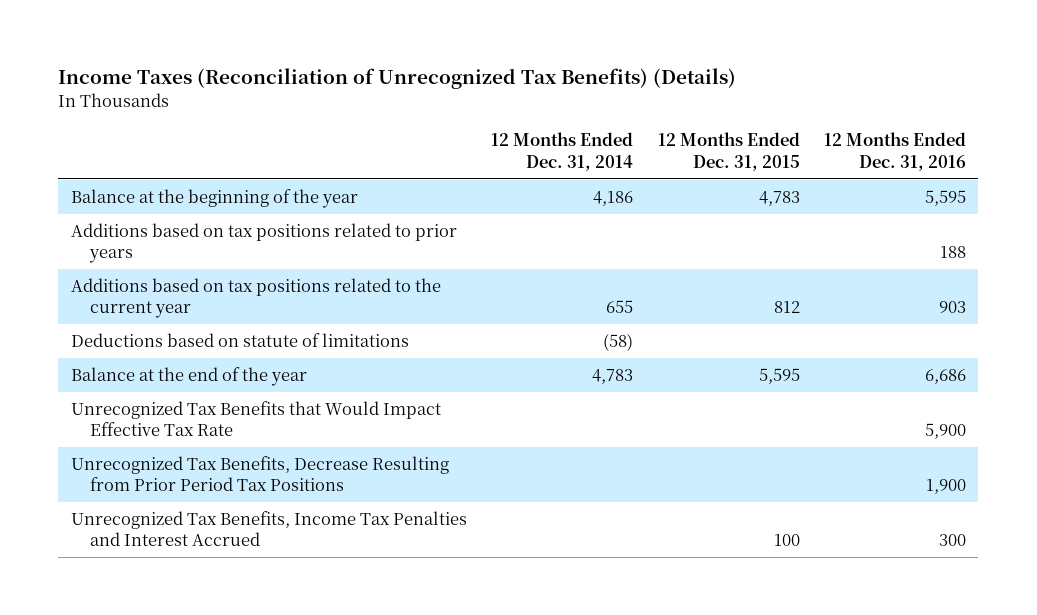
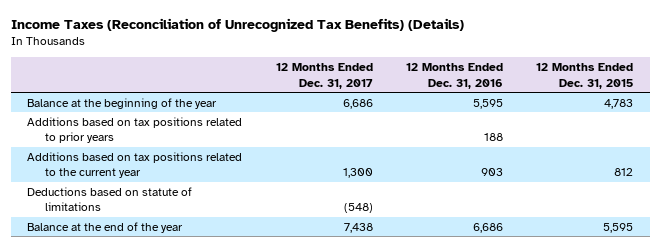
- | 12 Months Ended Dec. 31, 2014 | 12 Months Ended Dec. 31, 2015 | 12 Months Ended Dec. 31, 2016
+ | 12 Months Ended Dec. 31, 2017 | 12 Months Ended Dec. 31, 2016 | 12 Months Ended Dec. 31, 2015
- Unrecognized Tax Benefits that Would Impact Effective Tax Rate | | | 5,900
- Unrecognized Tax Benefits, Decrease Resulting from Prior Period Tax Positions | | | 1,900
- Unrecognized Tax Benefits, Income Tax Penalties and Interest Accrued | | 100 | 300

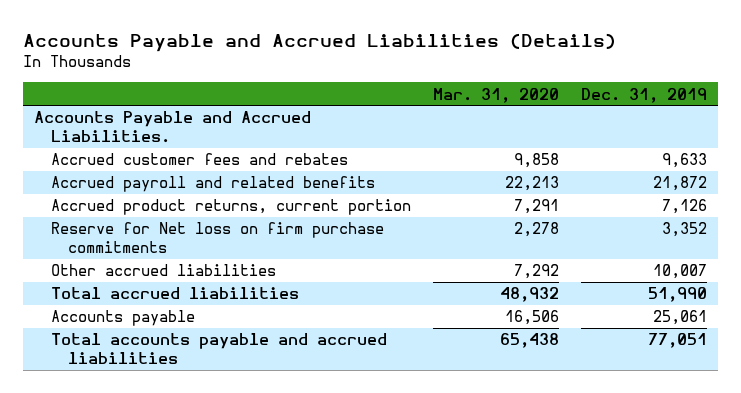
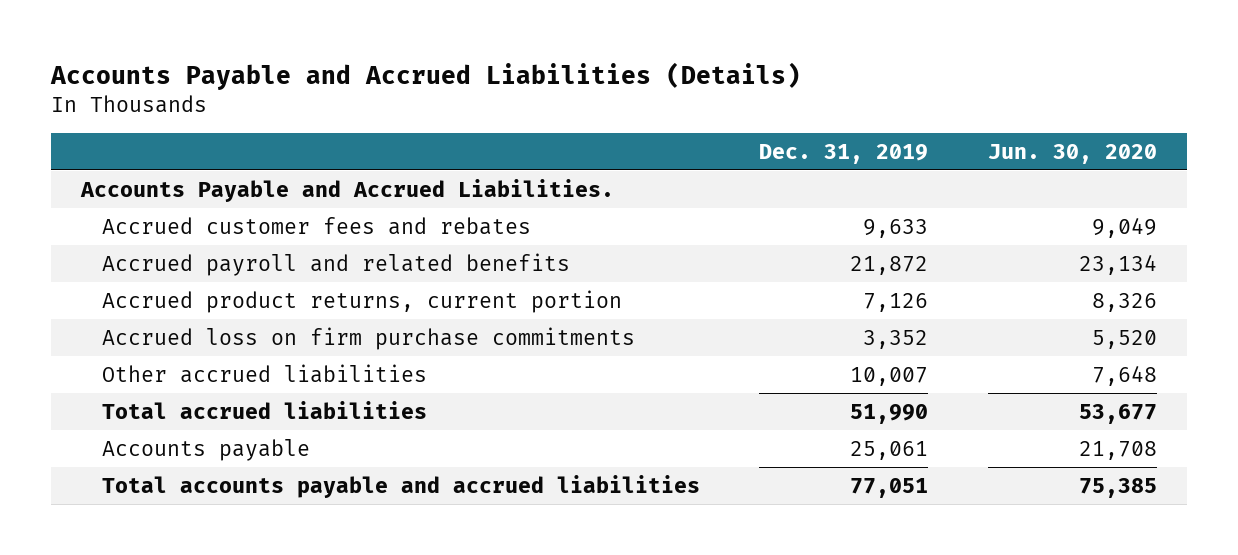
- | Mar. 31, 2020 | Dec. 31, 2019
+ | Dec. 31, 2019 | Jun. 30, 2020
- Reserve for Net loss on firm purchase commitments | 2,278 | 3,352
+ Accrued loss on firm purchase commitments | 3,352 | 5,520

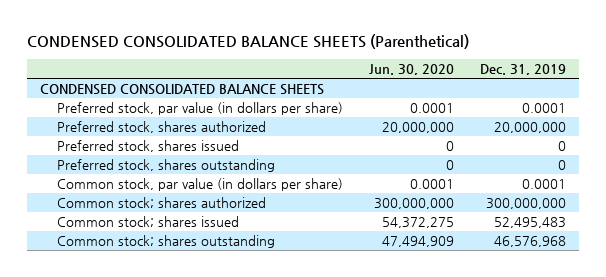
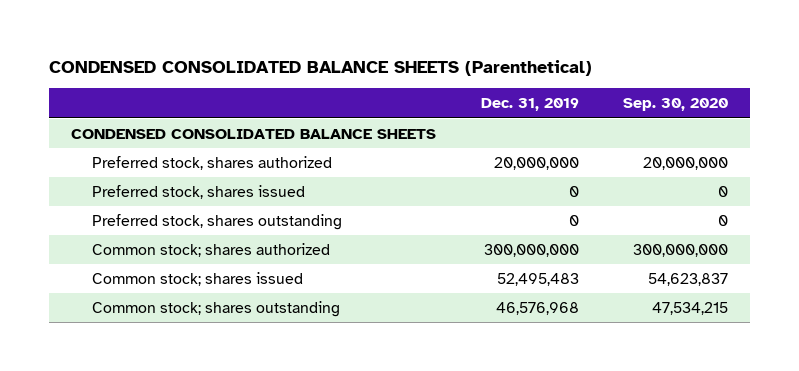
- | Jun. 30, 2020 | Dec. 31, 2019
+ | Dec. 31, 2019 | Sep. 30, 2020
- Preferred stock, par value (in dollars per share) | 0.0001 | 0.0001
- Common stock, par value (in dollars per share) | 0.0001 | 0.0001

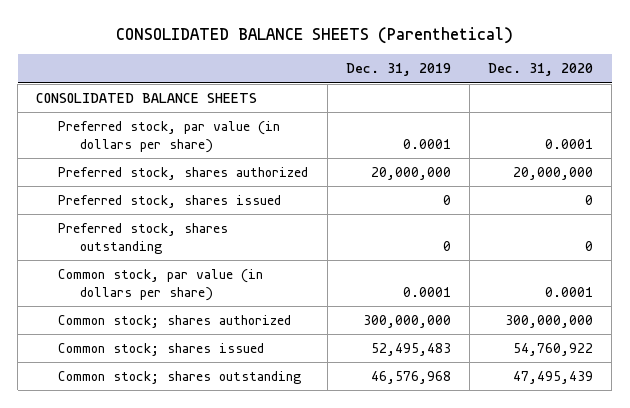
- CONDENSED CONSOLIDATED BALANCE SHEETS (Parenthetical)
+ CONSOLIDATED BALANCE SHEETS (Parenthetical)
- | Dec. 31, 2019 | Sep. 30, 2020
+ | Dec. 31, 2019 | Dec. 31, 2020
- CONDENSED CONSOLIDATED BALANCE SHEETS
+ CONSOLIDATED BALANCE SHEETS
+ Preferred stock, par value (in dollars per share) | 0.0001 | 0.0001
+ Common stock, par value (in dollars per share) | 0.0001 | 0.0001

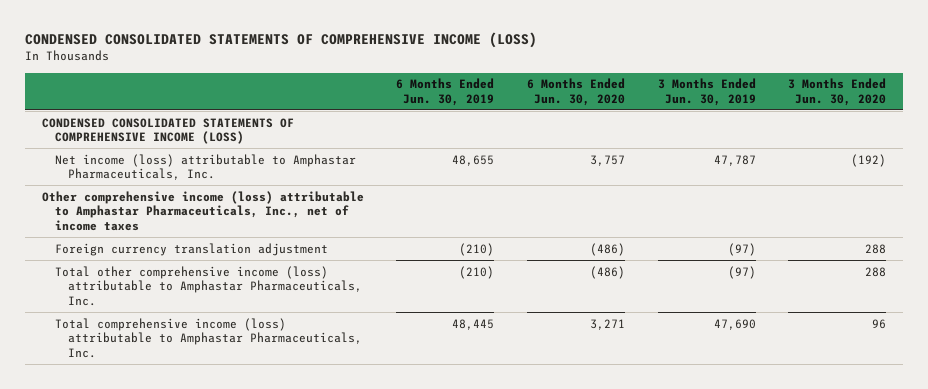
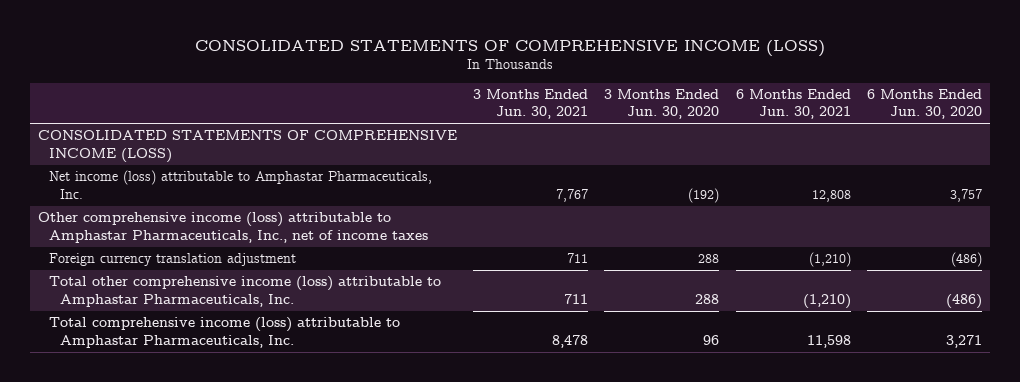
- CONDENSED CONSOLIDATED STATEMENTS OF COMPREHENSIVE INCOME (LOSS)
+ CONSOLIDATED STATEMENTS OF COMPREHENSIVE INCOME (LOSS)
- | 6 Months Ended Jun. 30, 2019 | 6 Months Ended Jun. 30, 2020 | 3 Months Ended Jun. 30, 2019 | 3 Months Ended Jun. 30, 2020
+ | 3 Months Ended Jun. 30, 2021 | 3 Months Ended Jun. 30, 2020 | 6 Months Ended Jun. 30, 2021 | 6 Months Ended Jun. 30, 2020
- CONDENSED CONSOLIDATED STATEMENTS OF COMPREHENSIVE INCOME (LOSS)
+ CONSOLIDATED STATEMENTS OF COMPREHENSIVE INCOME (LOSS)

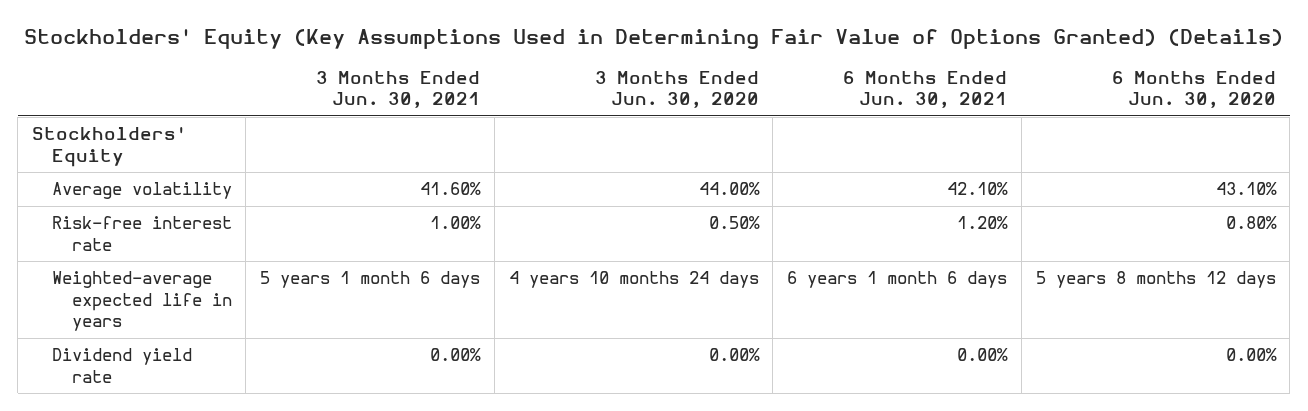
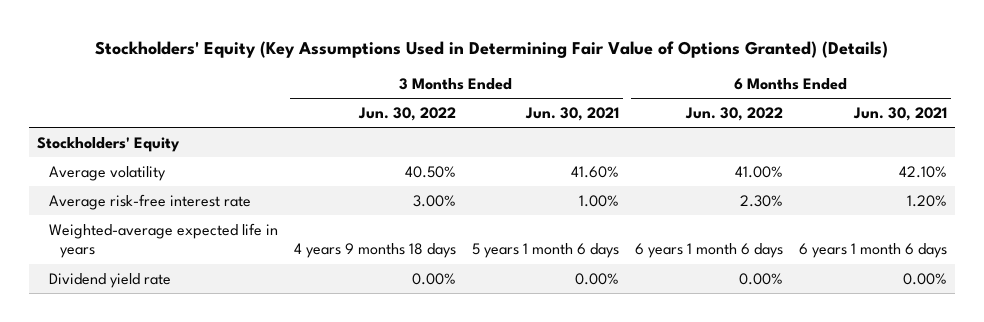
- | 3 Months Ended Jun. 30, 2021 | 3 Months Ended Jun. 30, 2020 | 6 Months Ended Jun. 30, 2021 | 6 Months Ended Jun. 30, 2020
+ | 3 Months Ended Jun. 30, 2022 | 3 Months Ended Jun. 30, 2021 | 6 Months Ended Jun. 30, 2022 | 6 Months Ended Jun. 30, 2021
- Risk-free interest rate | 1.00% | 0.50% | 1.20% | 0.80%
+ Average risk-free interest rate | 3.00% | 1.00% | 2.30% | 1.20%

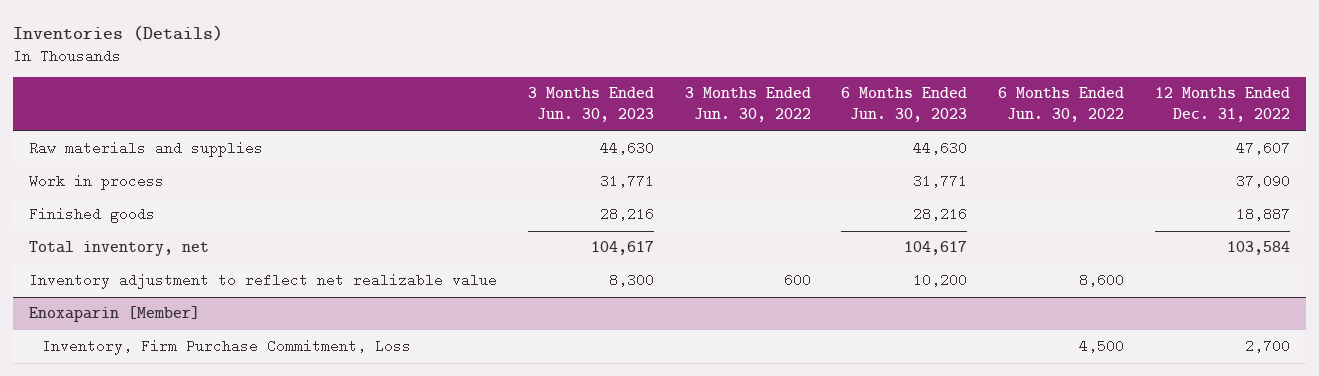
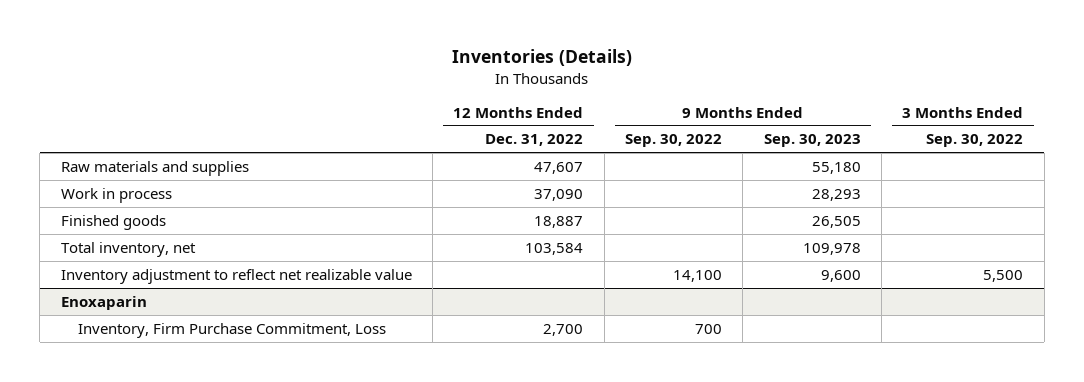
- | 3 Months Ended Jun. 30, 2023 | 3 Months Ended Jun. 30, 2022 | 6 Months Ended Jun. 30, 2023 | 6 Months Ended Jun. 30, 2022 | 12 Months Ended Dec. 31, 2022
+ | 12 Months Ended Dec. 31, 2022 | 9 Months Ended Sep. 30, 2022 | 9 Months Ended Sep. 30, 2023 | 3 Months Ended Sep. 30, 2022
- Enoxaparin [Member]
+ Enoxaparin

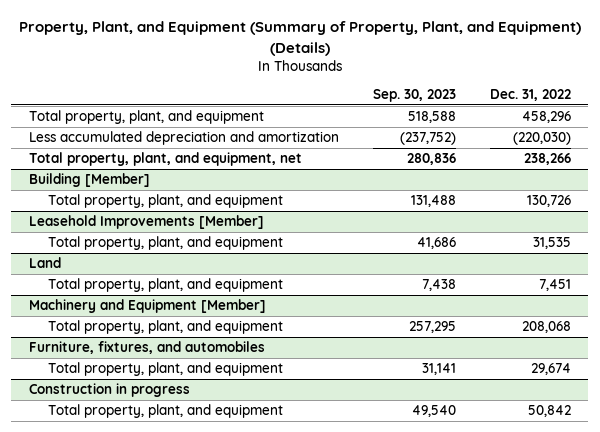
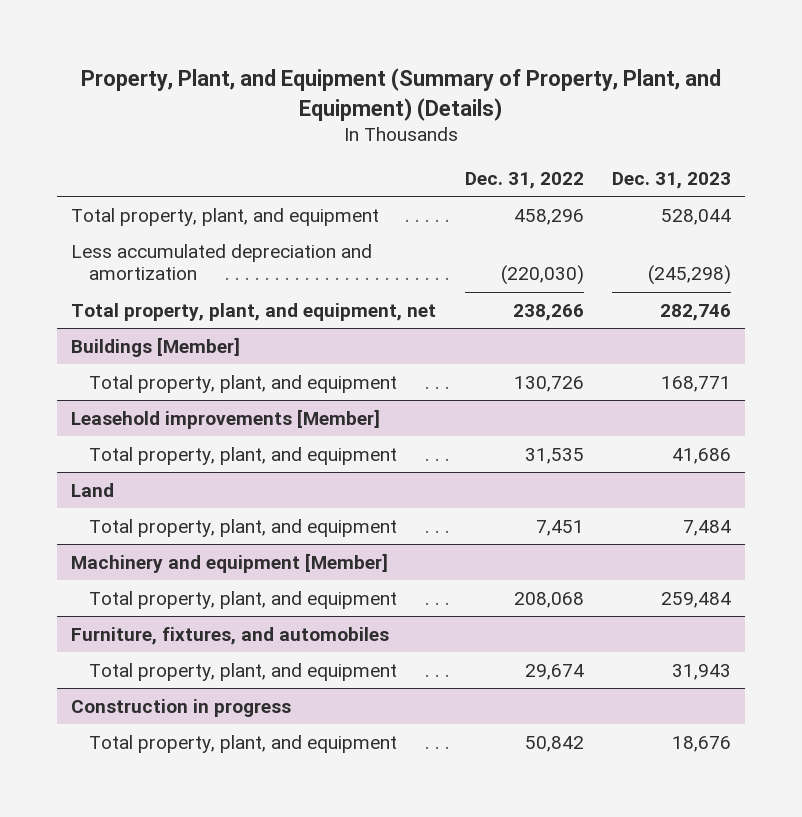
- | Sep. 30, 2023 | Dec. 31, 2022
+ | Dec. 31, 2022 | Dec. 31, 2023
- Building [Member]
+ Buildings [Member]
- Leasehold Improvements [Member]
+ Leasehold improvements [Member]
- Machinery and Equipment [Member]
+ Machinery and equipment [Member]

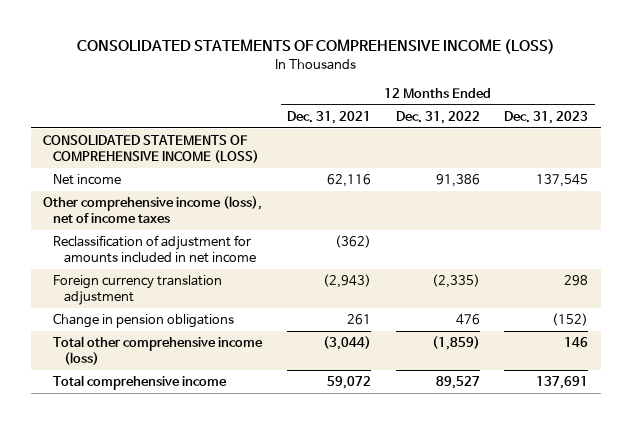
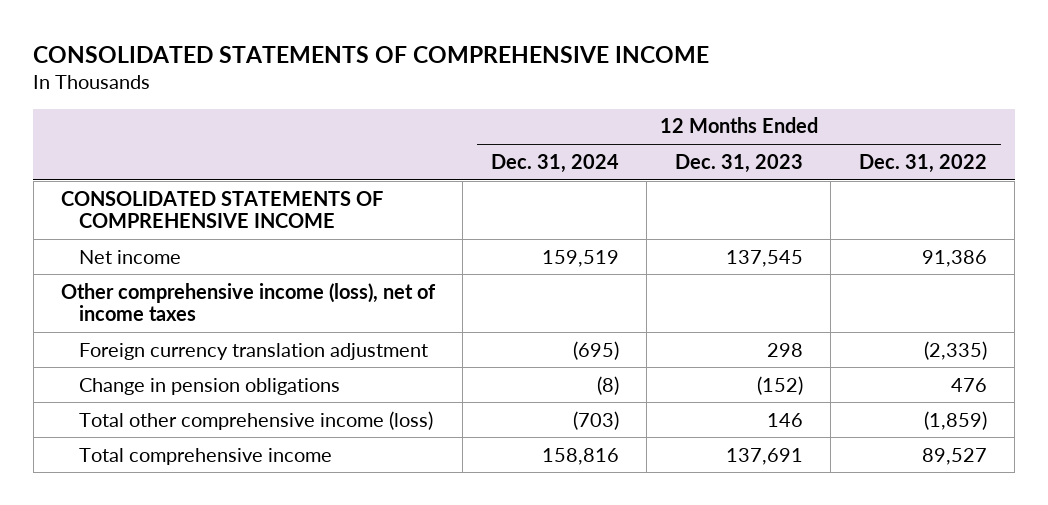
- CONSOLIDATED STATEMENTS OF COMPREHENSIVE INCOME (LOSS)
+ CONSOLIDATED STATEMENTS OF COMPREHENSIVE INCOME
- | 12 Months Ended Dec. 31, 2021 | 12 Months Ended Dec. 31, 2022 | 12 Months Ended Dec. 31, 2023
+ | 12 Months Ended Dec. 31, 2024 | 12 Months Ended Dec. 31, 2023 | 12 Months Ended Dec. 31, 2022
- CONSOLIDATED STATEMENTS OF COMPREHENSIVE INCOME (LOSS)
+ CONSOLIDATED STATEMENTS OF COMPREHENSIVE INCOME
- Reclassification of adjustment for amounts included in net income | (362) | |

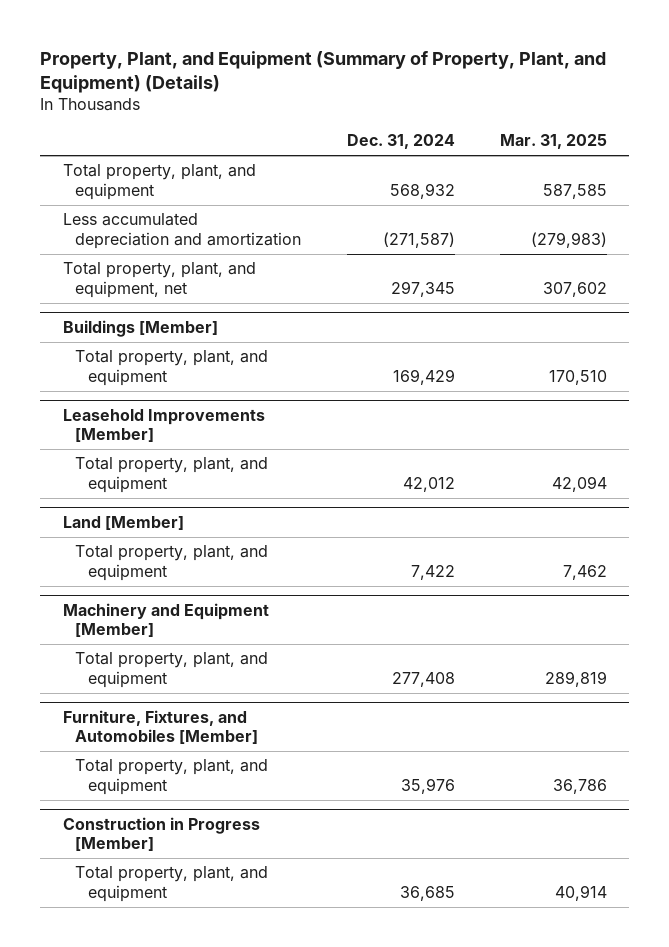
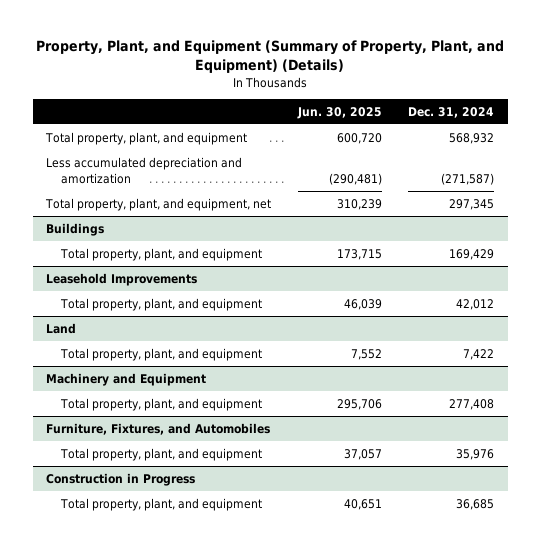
- | Dec. 31, 2024 | Mar. 31, 2025
+ | Jun. 30, 2025 | Dec. 31, 2024
- Buildings [Member]
+ Buildings
- Leasehold Improvements [Member]
+ Leasehold Improvements
- Land [Member]
+ Land
- Machinery and Equipment [Member]
+ Machinery and Equipment
- Furniture, Fixtures, and Automobiles [Member]
+ Furniture, Fixtures, and Automobiles
- Construction in Progress [Member]
+ Construction in Progress

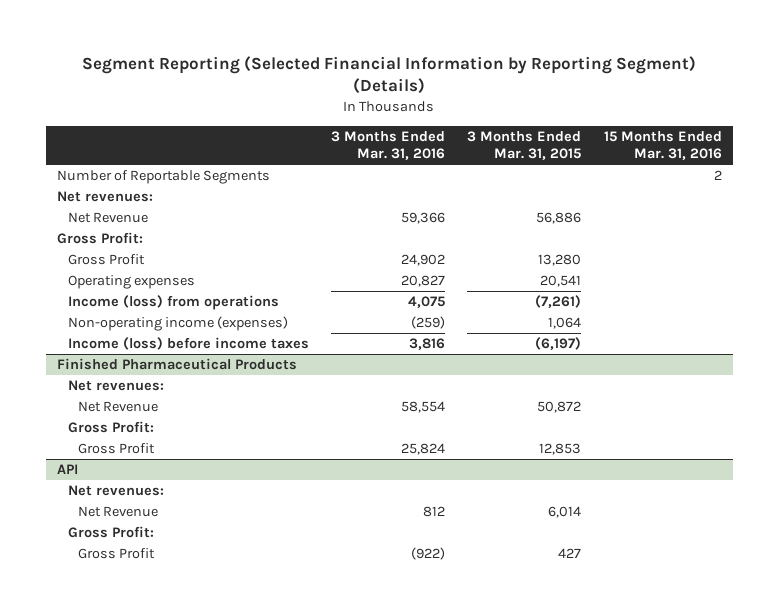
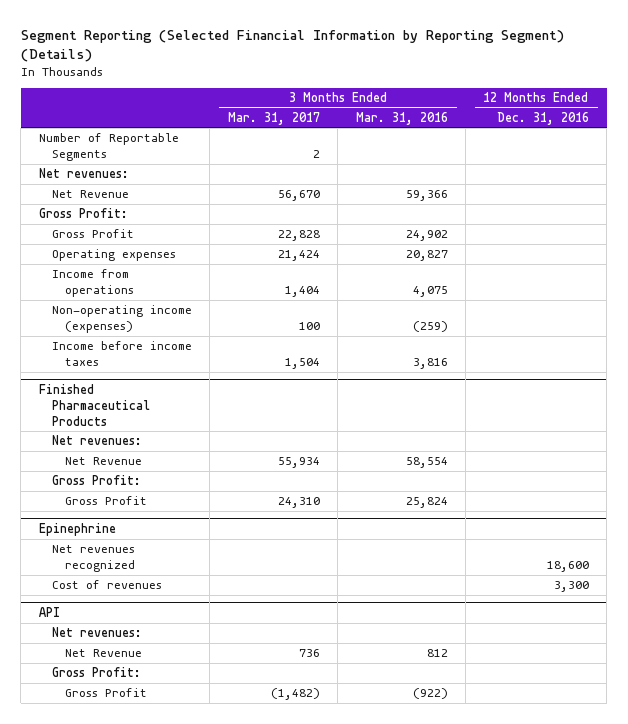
- | 3 Months Ended Mar. 31, 2016 | 3 Months Ended Mar. 31, 2015 | 15 Months Ended Mar. 31, 2016
+ | 3 Months Ended Mar. 31, 2017 | 3 Months Ended Mar. 31, 2016 | 12 Months Ended Dec. 31, 2016
- Income (loss) from operations | 4,075 | (7,261) |
+ Income from operations | 1,404 | 4,075 |
- Income (loss) before income taxes | 3,816 | (6,197) |
+ Income before income taxes | 1,504 | 3,816 |
+ Epinephrine
+ Net revenues recognized | | | 18,600
+ Cost of revenues | | | 3,300

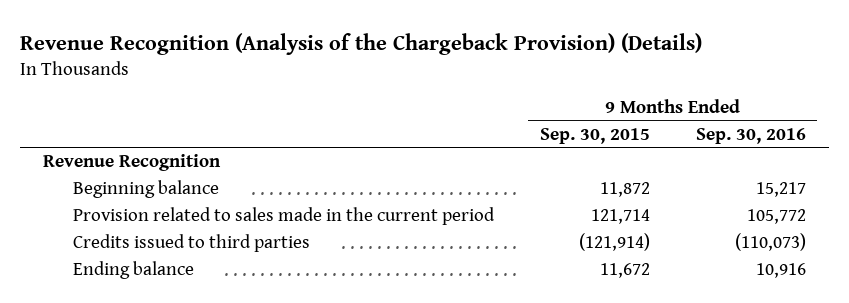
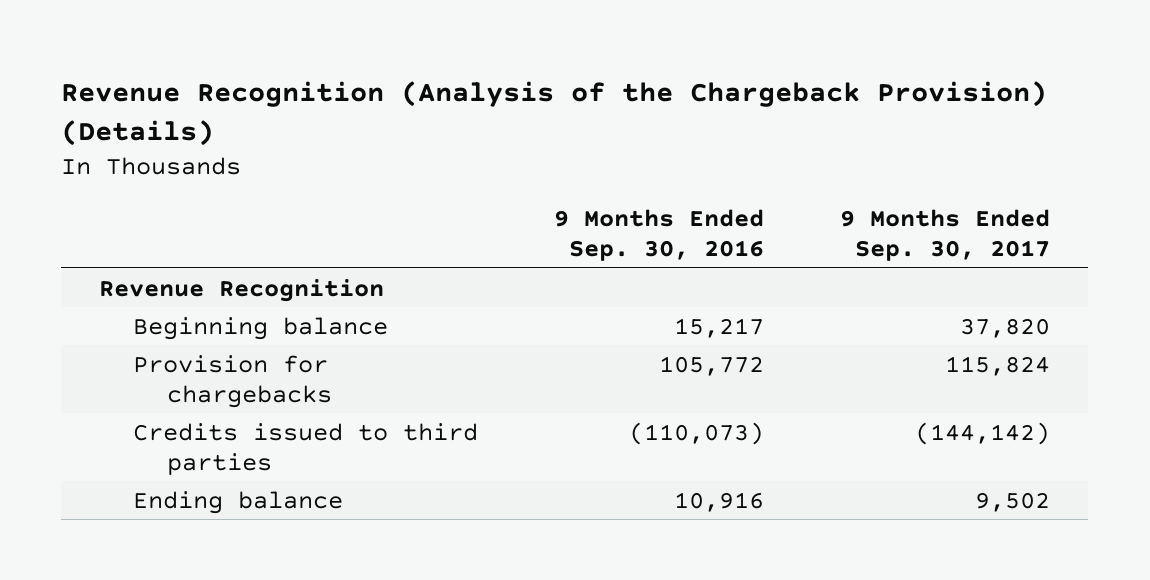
- | 9 Months Ended Sep. 30, 2015 | 9 Months Ended Sep. 30, 2016
+ | 9 Months Ended Sep. 30, 2016 | 9 Months Ended Sep. 30, 2017
- Provision related to sales made in the current period | 121,714 | 105,772
+ Provision for chargebacks | 105,772 | 115,824

